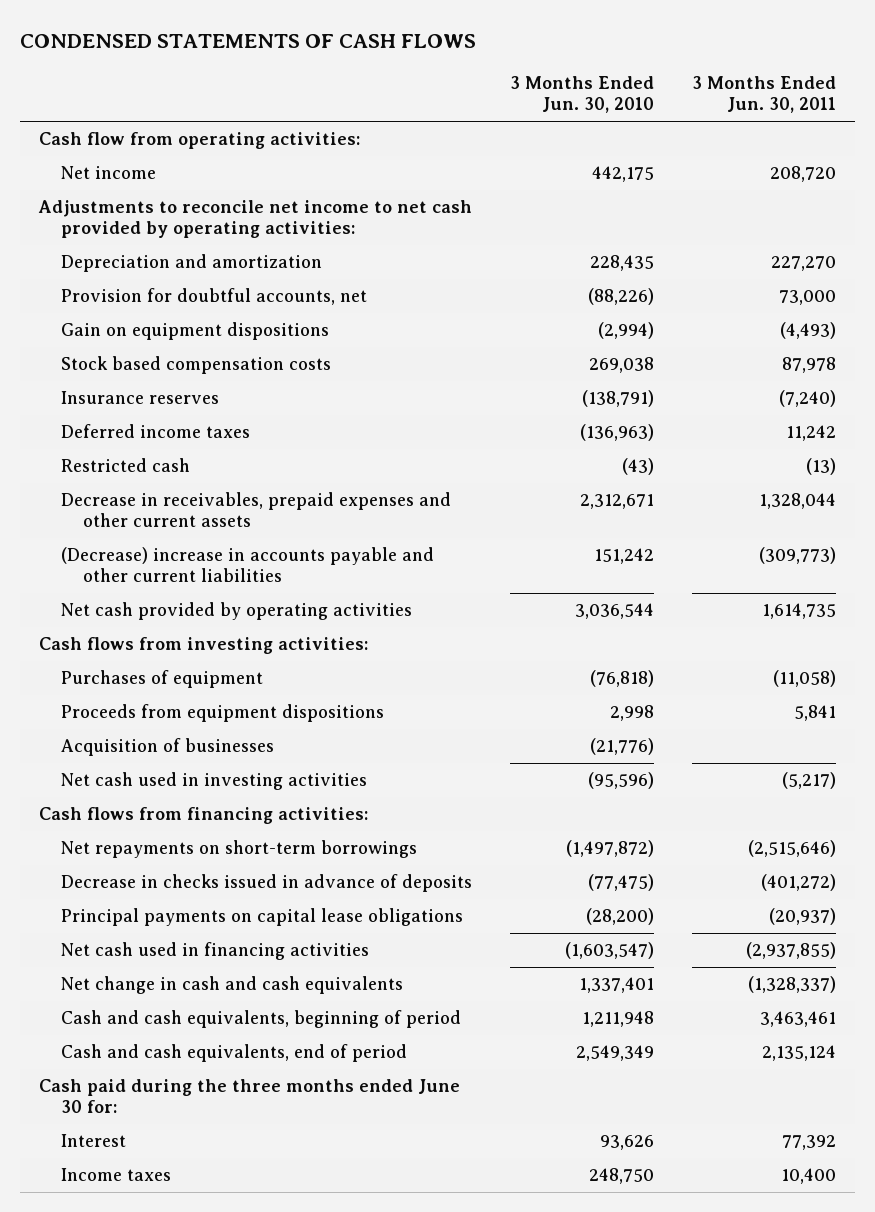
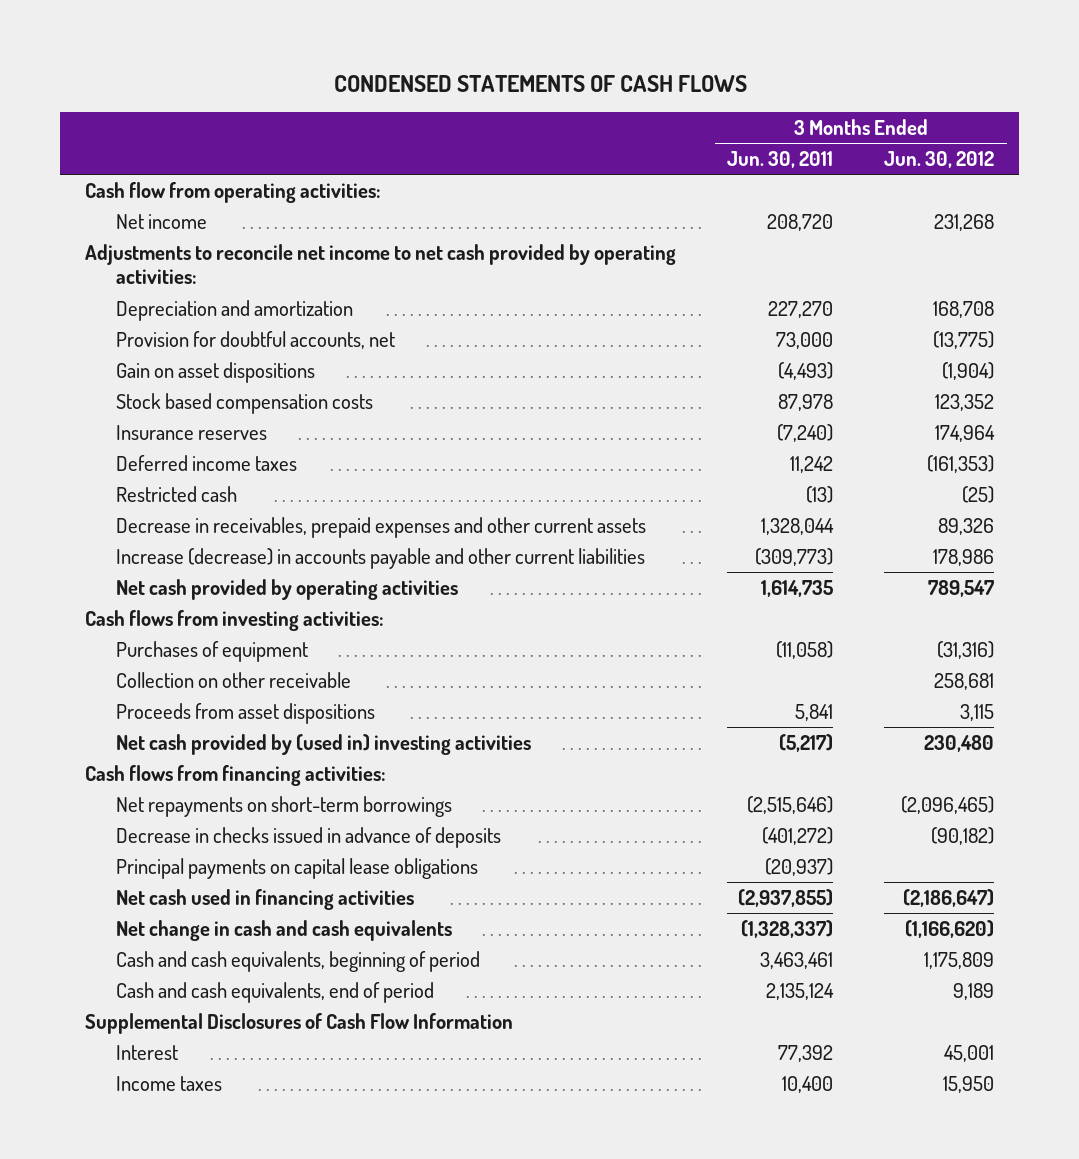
- | 3 Months Ended Jun. 30, 2010 | 3 Months Ended Jun. 30, 2011
+ | 3 Months Ended Jun. 30, 2011 | 3 Months Ended Jun. 30, 2012
- Gain on equipment dispositions | (2,994) | (4,493)
+ Gain on asset dispositions | (4,493) | (1,904)
- (Decrease) increase in accounts payable and other current liabilities | 151,242 | (309,773)
+ Increase (decrease) in accounts payable and other current liabilities | (309,773) | 178,986
- Proceeds from equipment dispositions | 2,998 | 5,841
- Acquisition of businesses | (21,776) |
- Net cash used in investing activities | (95,596) | (5,217)
+ Collection on other receivable | | 258,681
+ Proceeds from asset dispositions | 5,841 | 3,115
+ Net cash provided by (used in) investing activities | (5,217) | 230,480
- Cash paid during the three months ended June 30 for:
+ Supplemental Disclosures of Cash Flow Information

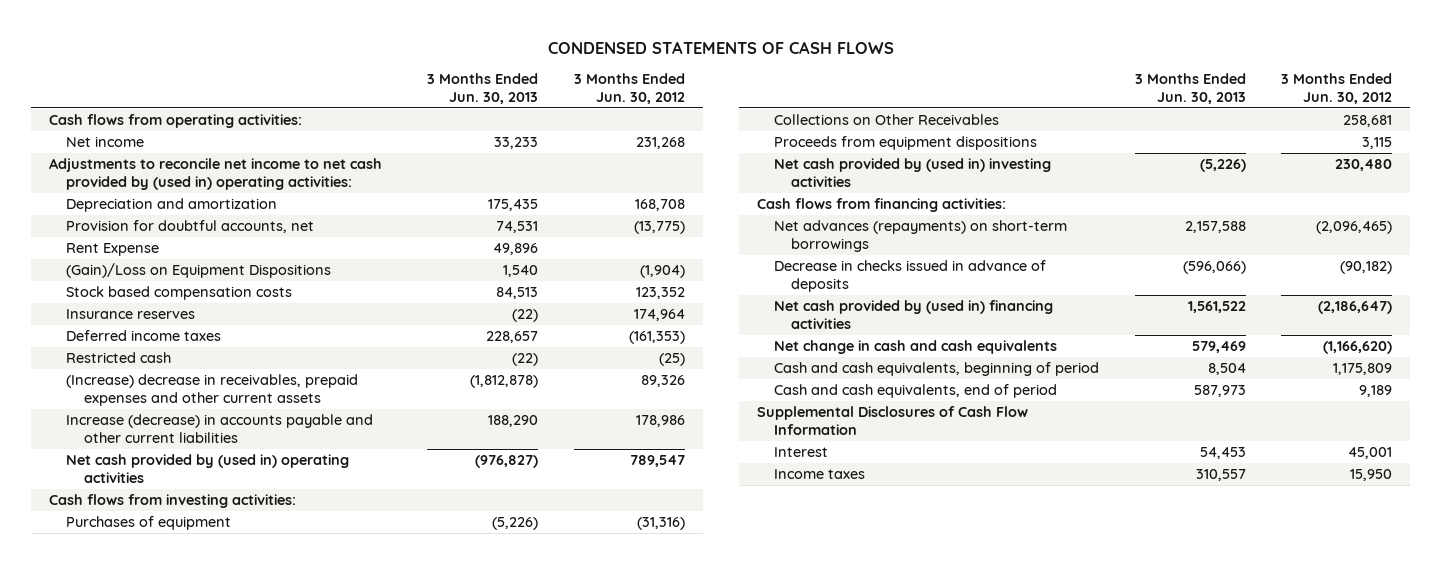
- | 3 Months Ended Jun. 30, 2011 | 3 Months Ended Jun. 30, 2012
+ | 3 Months Ended Jun. 30, 2013 | 3 Months Ended Jun. 30, 2012
- Cash flow from operating activities:
+ Cash flows from operating activities:
- Adjustments to reconcile net income to net cash provided by operating activities:
+ Adjustments to reconcile net income to net cash provided by (used in) operating activities:
- Gain on asset dispositions | (4,493) | (1,904)
+ Rent Expense | 49,896 |
+ (Gain)/Loss on Equipment Dispositions | 1,540 | (1,904)
- Decrease in receivables, prepaid expenses and other current assets | 1,328,044 | 89,326
+ (Increase) decrease in receivables, prepaid expenses and other current assets | (1,812,878) | 89,326
- Net cash provided by operating activities | 1,614,735 | 789,547
+ Net cash provided by (used in) operating activities | (976,827) | 789,547
- Collection on other receivable | | 258,681
- Proceeds from asset dispositions | 5,841 | 3,115
+ Collections on Other Receivables | | 258,681
+ Proceeds from equipment dispositions | | 3,115
- Net repayments on short-term borrowings | (2,515,646) | (2,096,465)
+ Net advances (repayments) on short-term borrowings | 2,157,588 | (2,096,465)
- Principal payments on capital lease obligations | (20,937) |
- Net cash used in financing activities | (2,937,855) | (2,186,647)
+ Net cash provided by (used in) financing activities | 1,561,522 | (2,186,647)

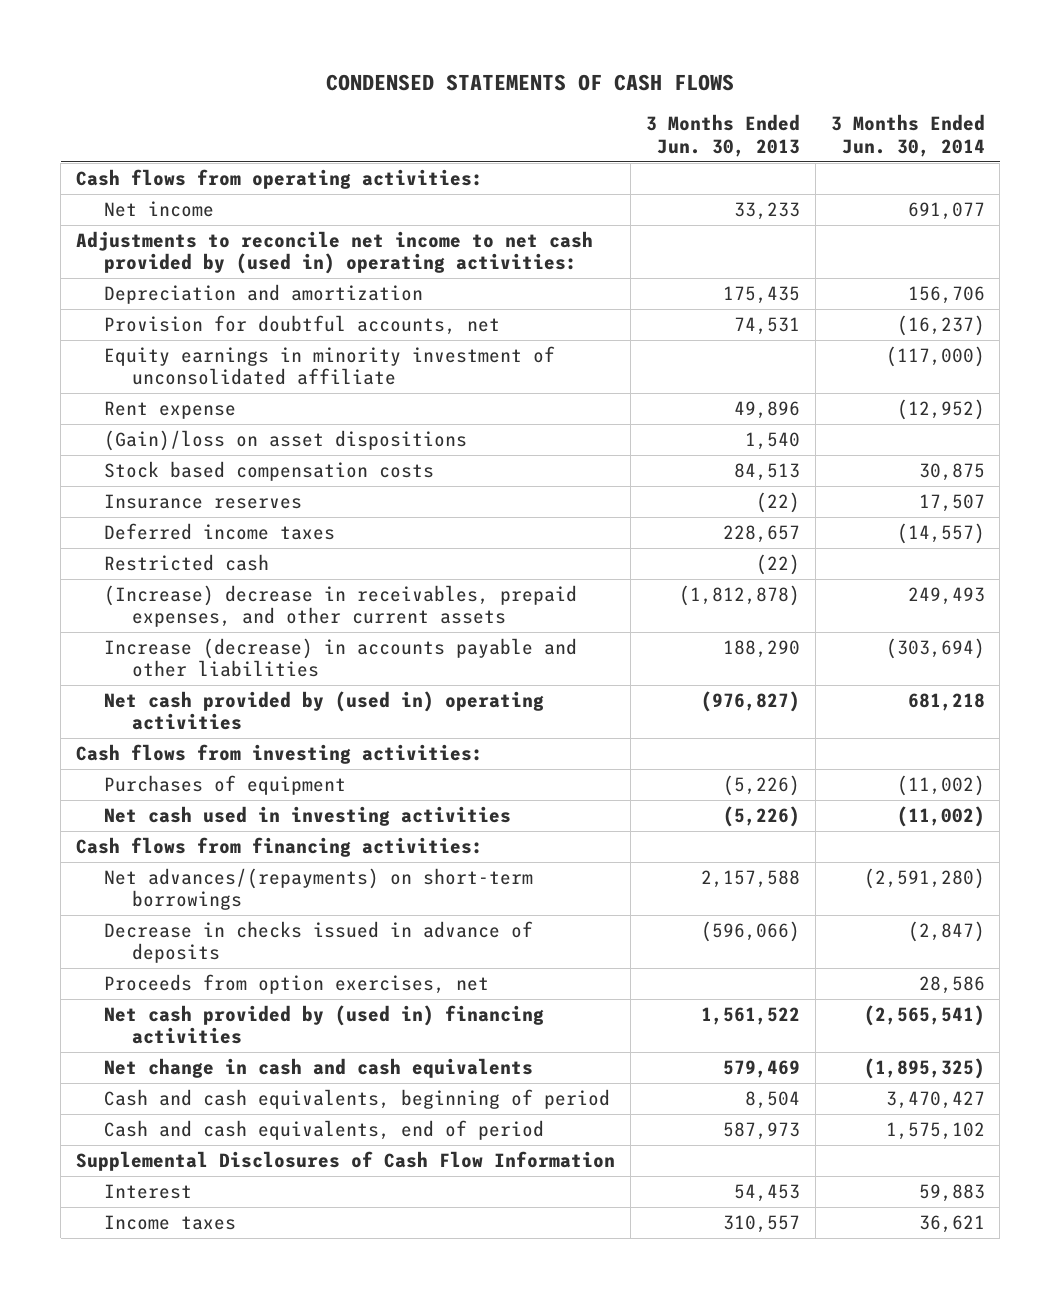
- | 3 Months Ended Jun. 30, 2013 | 3 Months Ended Jun. 30, 2012
+ | 3 Months Ended Jun. 30, 2013 | 3 Months Ended Jun. 30, 2014
- Rent Expense | 49,896 |
- (Gain)/Loss on Equipment Dispositions | 1,540 | (1,904)
+ Equity earnings in minority investment of unconsolidated affiliate | | (117,000)
+ Rent expense | 49,896 | (12,952)
+ (Gain)/loss on asset dispositions | 1,540 |
- (Increase) decrease in receivables, prepaid expenses and other current assets | (1,812,878) | 89,326
- Increase (decrease) in accounts payable and other current liabilities | 188,290 | 178,986
+ (Increase) decrease in receivables, prepaid expenses, and other current assets | (1,812,878) | 249,493
+ Increase (decrease) in accounts payable and other liabilities | 188,290 | (303,694)
- Collections on Other Receivables | | 258,681
- Proceeds from equipment dispositions | | 3,115
- Net cash provided by (used in) investing activities | (5,226) | 230,480
+ Net cash used in investing activities | (5,226) | (11,002)
- Net advances (repayments) on short-term borrowings | 2,157,588 | (2,096,465)
+ Net advances/(repayments) on short-term borrowings | 2,157,588 | (2,591,280)
+ Proceeds from option exercises, net | | 28,586

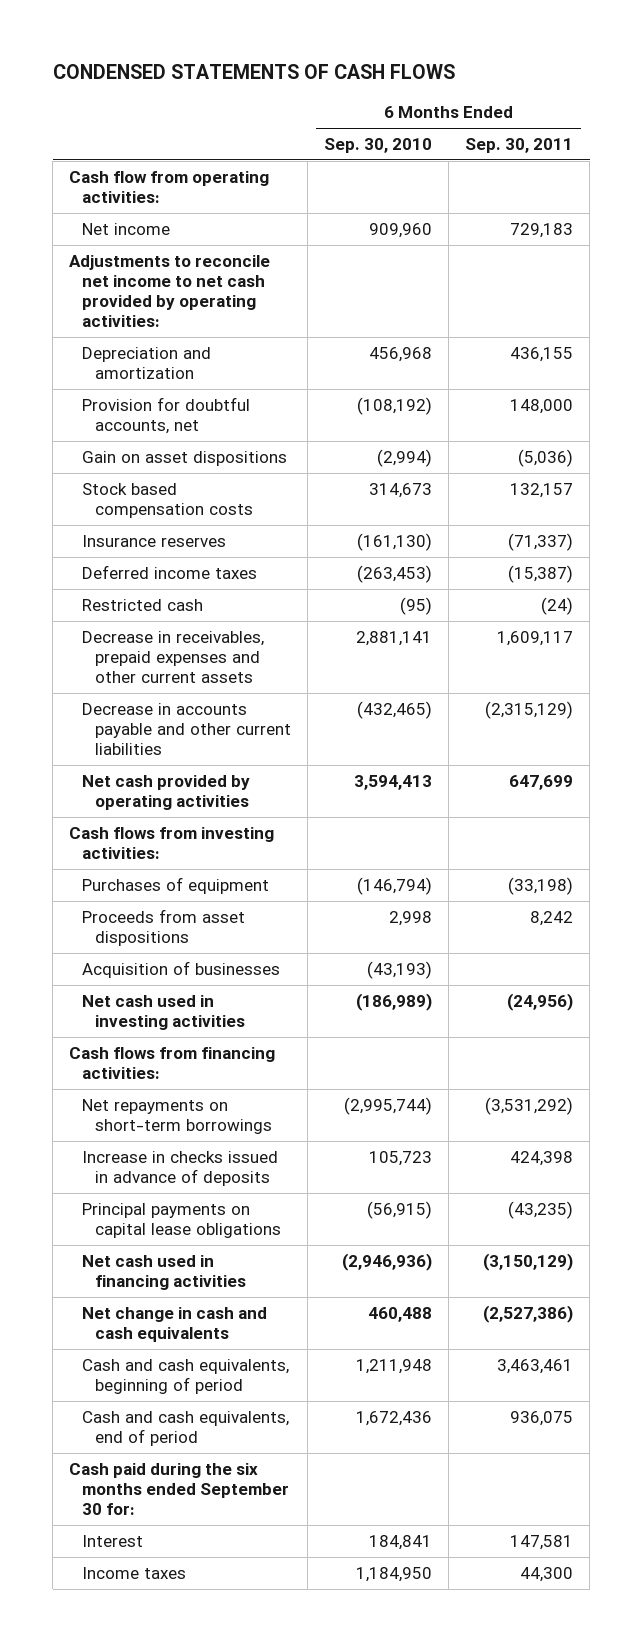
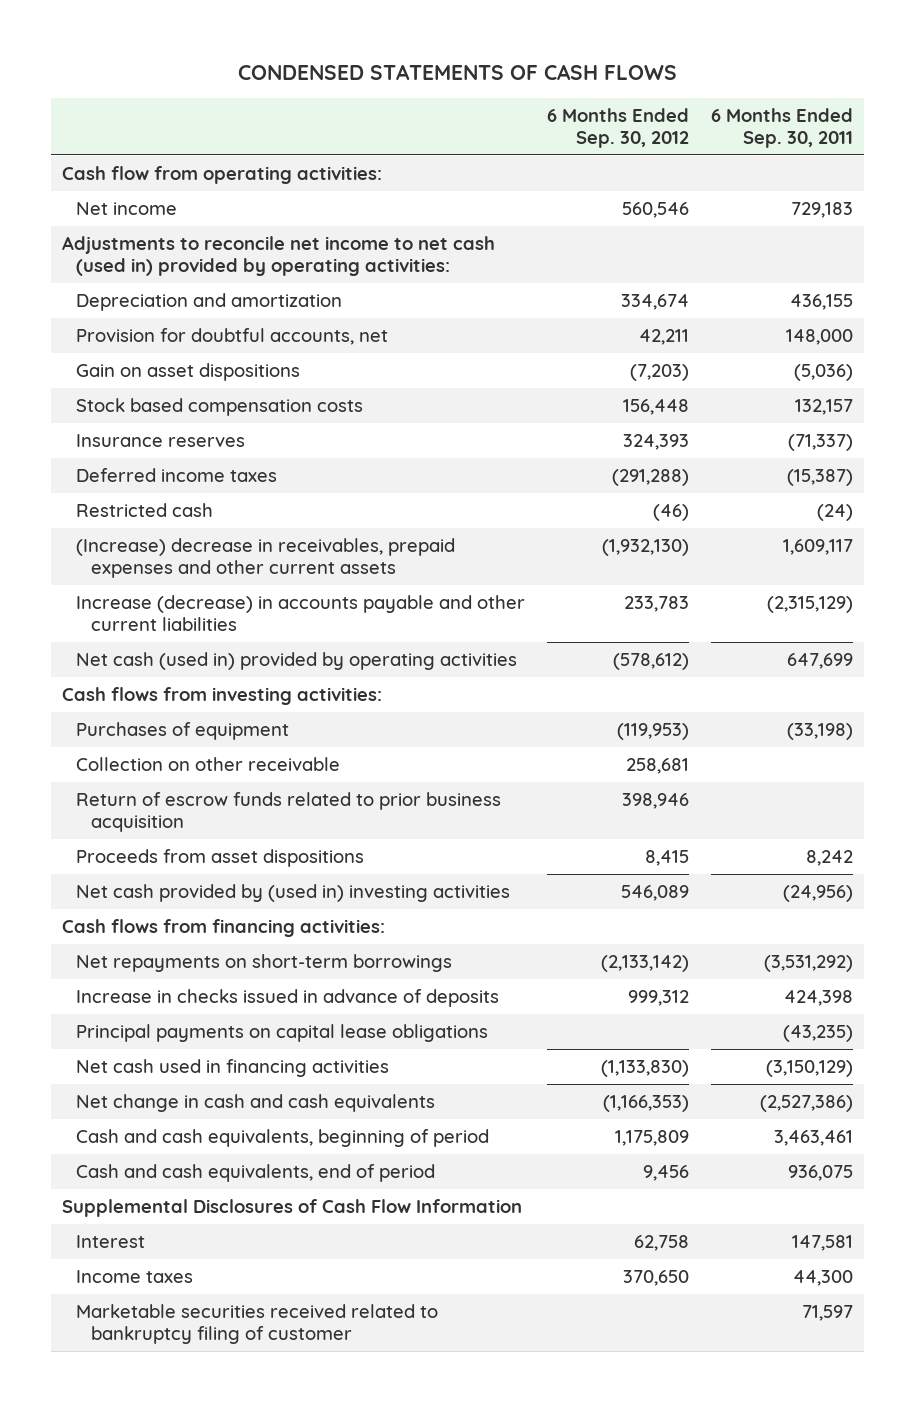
- | 6 Months Ended Sep. 30, 2010 | 6 Months Ended Sep. 30, 2011
+ | 6 Months Ended Sep. 30, 2012 | 6 Months Ended Sep. 30, 2011
- Adjustments to reconcile net income to net cash provided by operating activities:
+ Adjustments to reconcile net income to net cash (used in) provided by operating activities:
- Decrease in receivables, prepaid expenses and other current assets | 2,881,141 | 1,609,117
- Decrease in accounts payable and other current liabilities | (432,465) | (2,315,129)
- Net cash provided by operating activities | 3,594,413 | 647,699
+ (Increase) decrease in receivables, prepaid expenses and other current assets | (1,932,130) | 1,609,117
+ Increase (decrease) in accounts payable and other current liabilities | 233,783 | (2,315,129)
+ Net cash (used in) provided by operating activities | (578,612) | 647,699
+ Collection on other receivable | 258,681 |
+ Return of escrow funds related to prior business acquisition | 398,946 |
- Acquisition of businesses | (43,193) |
- Net cash used in investing activities | (186,989) | (24,956)
+ Net cash provided by (used in) investing activities | 546,089 | (24,956)
- Cash paid during the six months ended September 30 for:
+ Supplemental Disclosures of Cash Flow Information
+ Marketable securities received related to bankruptcy filing of customer | | 71,597

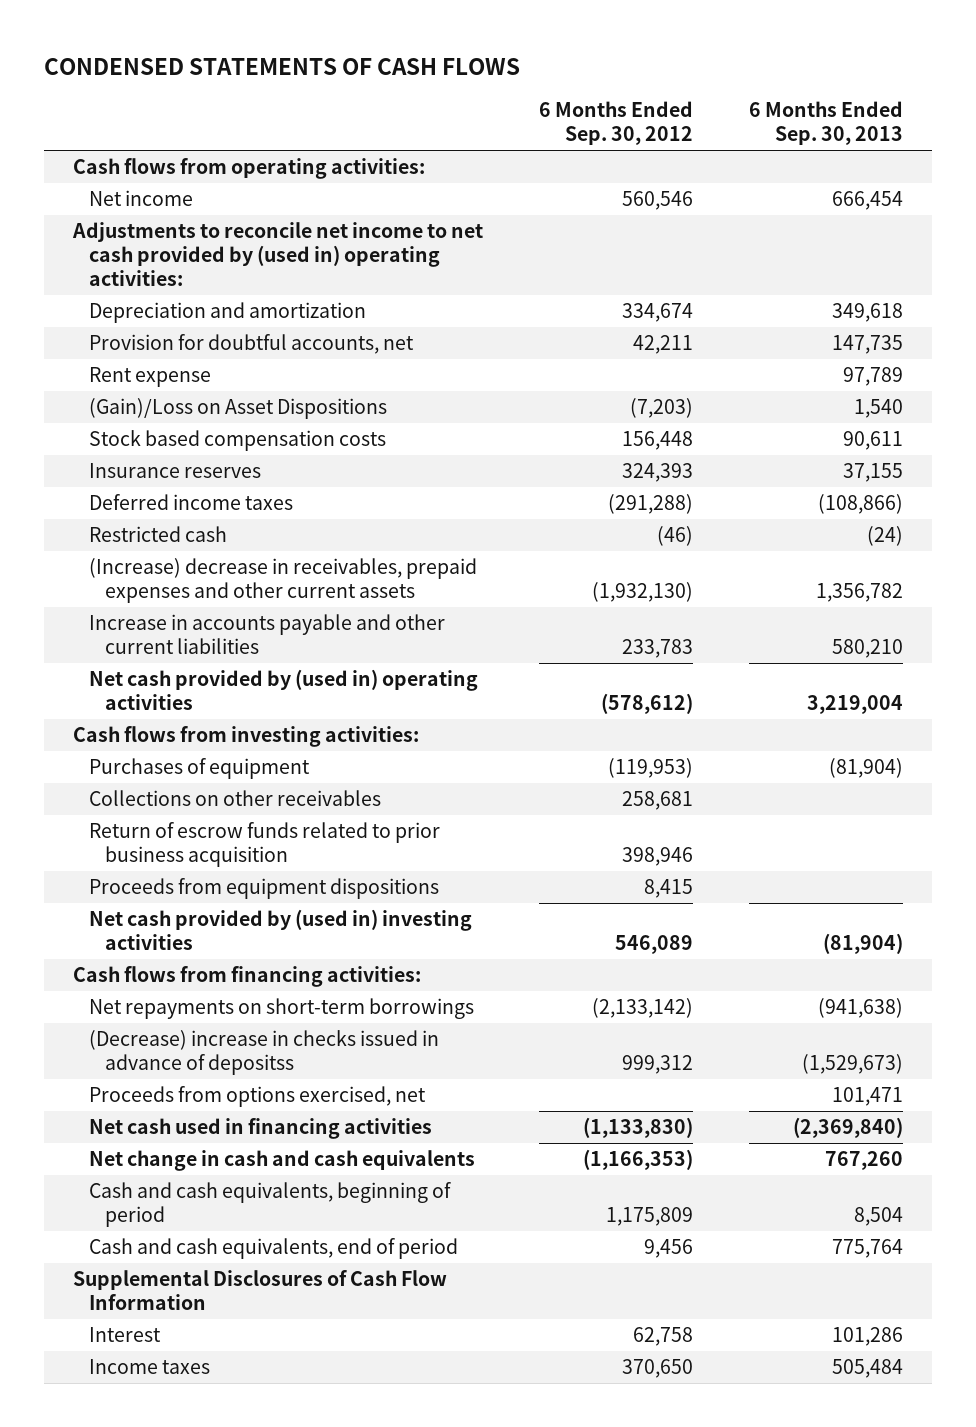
- | 6 Months Ended Sep. 30, 2012 | 6 Months Ended Sep. 30, 2011
+ | 6 Months Ended Sep. 30, 2012 | 6 Months Ended Sep. 30, 2013
- Cash flow from operating activities:
+ Cash flows from operating activities:
- Adjustments to reconcile net income to net cash (used in) provided by operating activities:
+ Adjustments to reconcile net income to net cash provided by (used in) operating activities:
- Gain on asset dispositions | (7,203) | (5,036)
+ Rent expense | | 97,789
+ (Gain)/Loss on Asset Dispositions | (7,203) | 1,540
- Increase (decrease) in accounts payable and other current liabilities | 233,783 | (2,315,129)
- Net cash (used in) provided by operating activities | (578,612) | 647,699
+ Increase in accounts payable and other current liabilities | 233,783 | 580,210
+ Net cash provided by (used in) operating activities | (578,612) | 3,219,004
- Collection on other receivable | 258,681 |
+ Collections on other receivables | 258,681 |
- Proceeds from asset dispositions | 8,415 | 8,242
+ Proceeds from equipment dispositions | 8,415 |
- Increase in checks issued in advance of deposits | 999,312 | 424,398
- Principal payments on capital lease obligations | | (43,235)
+ (Decrease) increase in checks issued in advance of depositss | 999,312 | (1,529,673)
+ Proceeds from options exercised, net | | 101,471
- Marketable securities received related to bankruptcy filing of customer | | 71,597

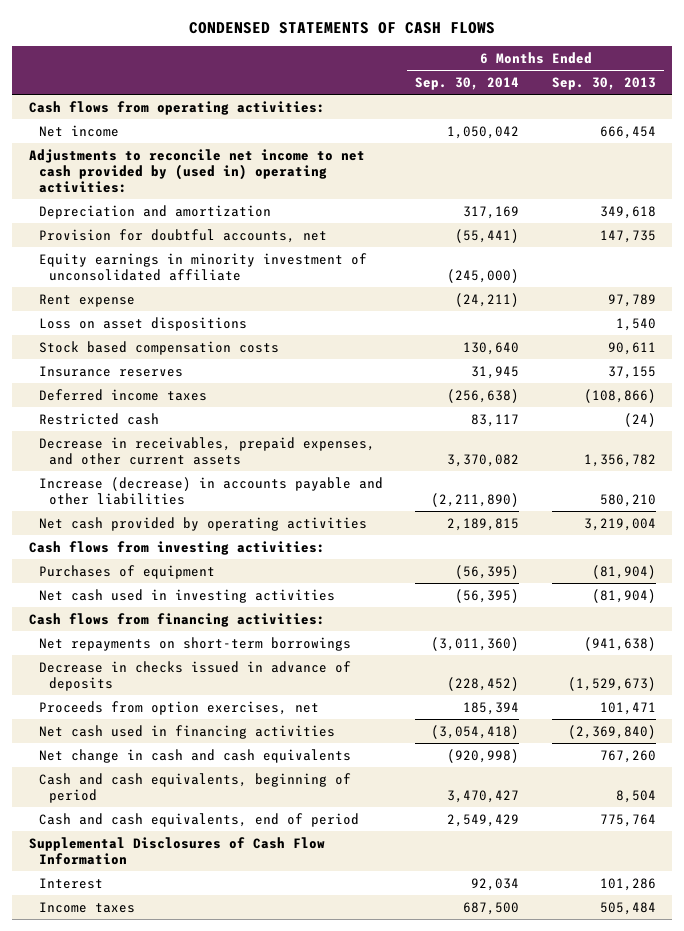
- | 6 Months Ended Sep. 30, 2012 | 6 Months Ended Sep. 30, 2013
+ | 6 Months Ended Sep. 30, 2014 | 6 Months Ended Sep. 30, 2013
+ Equity earnings in minority investment of unconsolidated affiliate | (245,000) |
- (Gain)/Loss on Asset Dispositions | (7,203) | 1,540
+ Loss on asset dispositions | | 1,540
- (Increase) decrease in receivables, prepaid expenses and other current assets | (1,932,130) | 1,356,782
- Increase in accounts payable and other current liabilities | 233,783 | 580,210
- Net cash provided by (used in) operating activities | (578,612) | 3,219,004
+ Decrease in receivables, prepaid expenses, and other current assets | 3,370,082 | 1,356,782
+ Increase (decrease) in accounts payable and other liabilities | (2,211,890) | 580,210
+ Net cash provided by operating activities | 2,189,815 | 3,219,004
- Collections on other receivables | 258,681 |
- Return of escrow funds related to prior business acquisition | 398,946 |
- Proceeds from equipment dispositions | 8,415 |
- Net cash provided by (used in) investing activities | 546,089 | (81,904)
+ Net cash used in investing activities | (56,395) | (81,904)
- (Decrease) increase in checks issued in advance of depositss | 999,312 | (1,529,673)
- Proceeds from options exercised, net | | 101,471
+ Decrease in checks issued in advance of deposits | (228,452) | (1,529,673)
+ Proceeds from option exercises, net | 185,394 | 101,471

